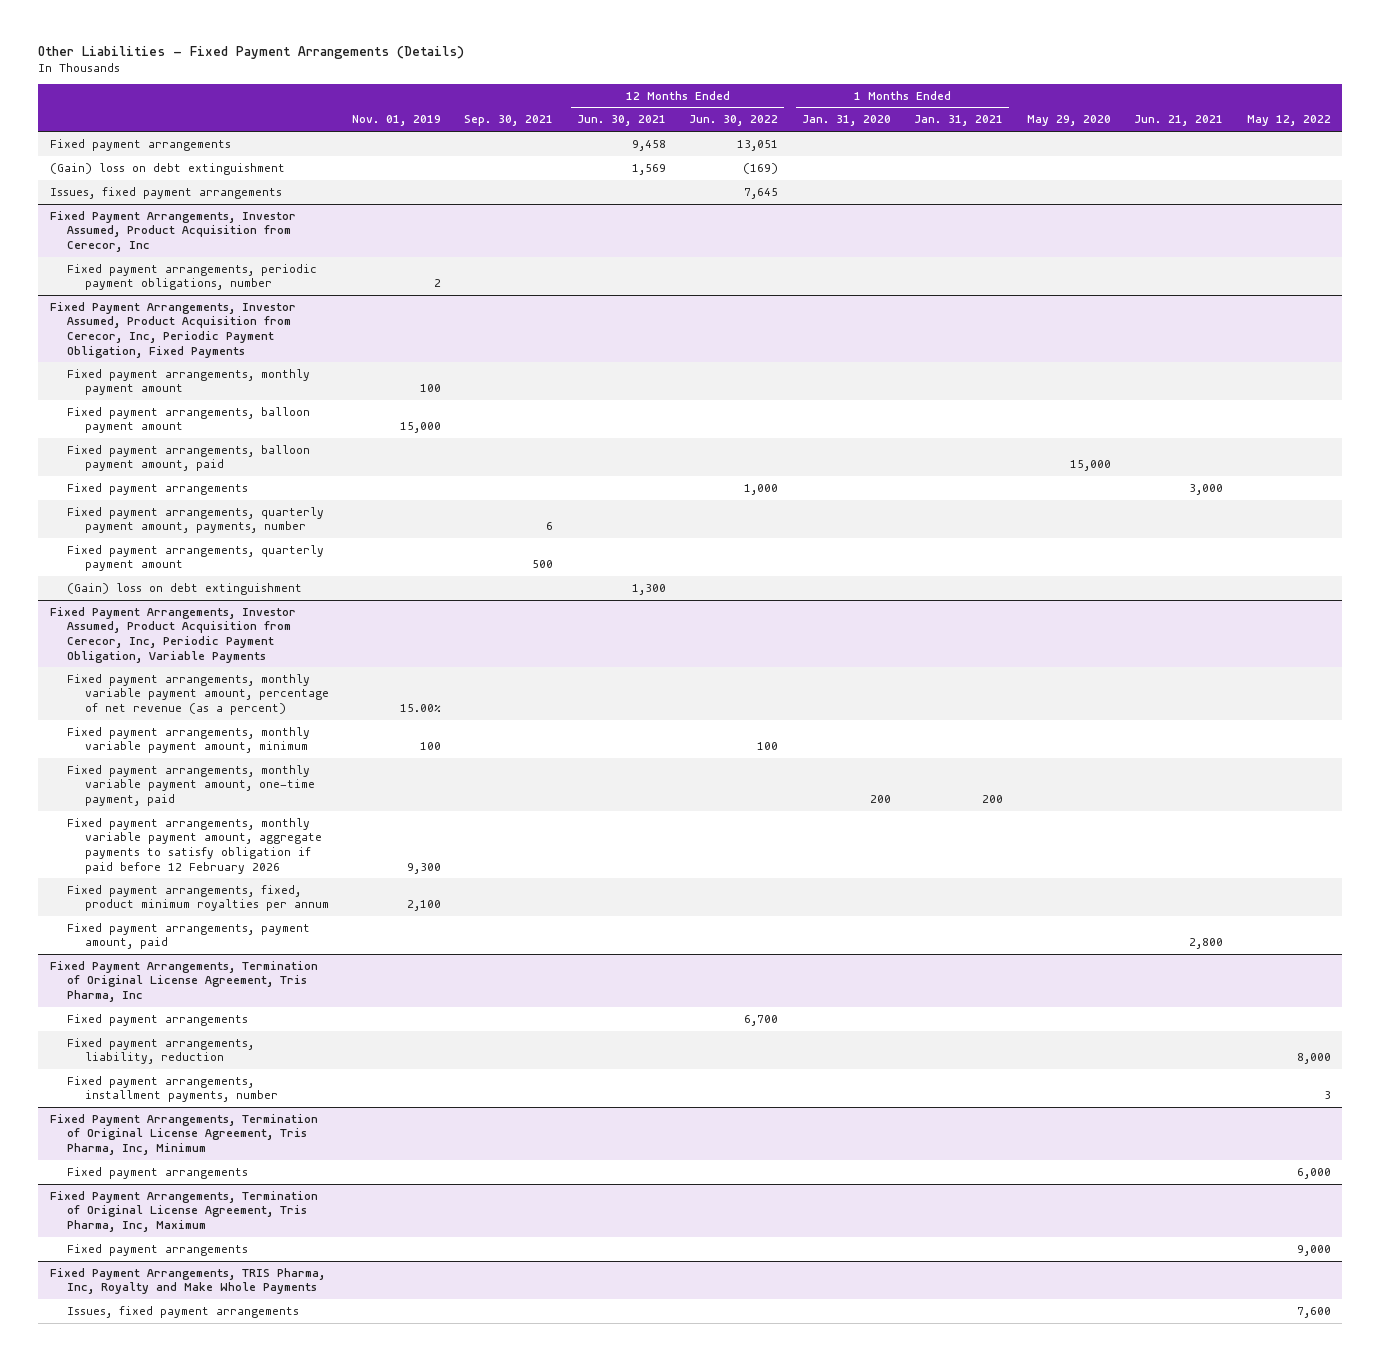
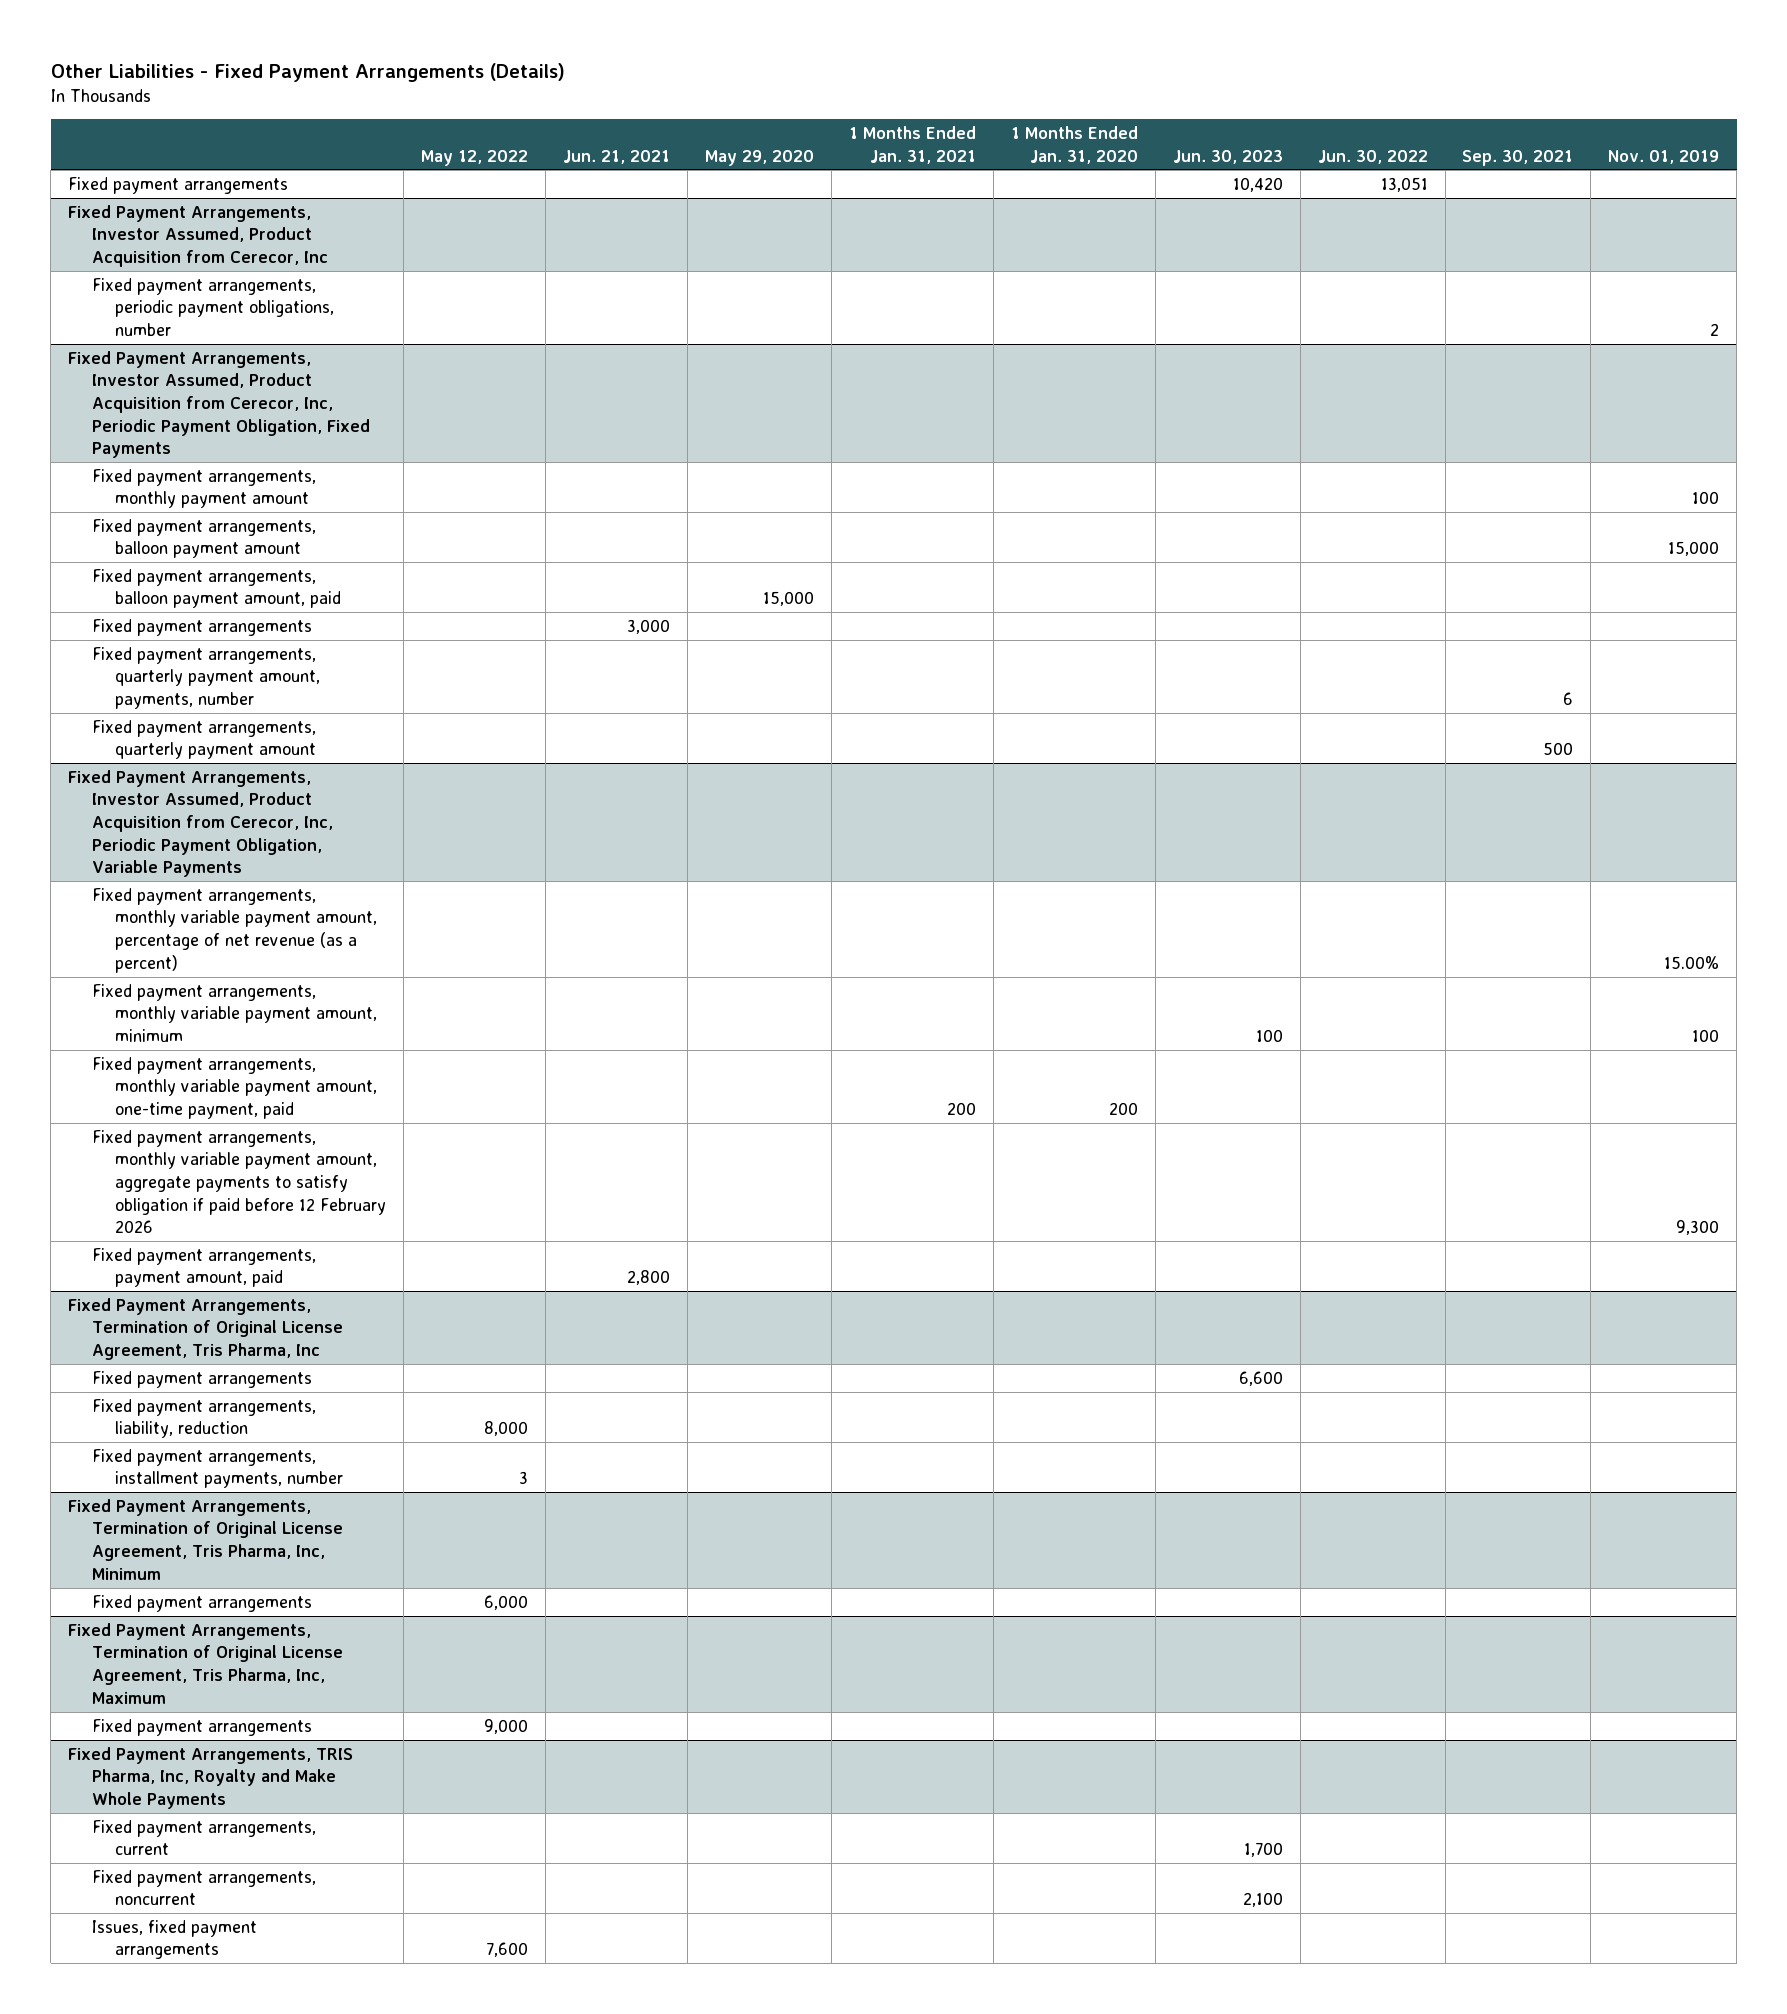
- | Nov. 01, 2019 | Sep. 30, 2021 | 12 Months Ended Jun. 30, 2021 | 12 Months Ended Jun. 30, 2022 | 1 Months Ended Jan. 31, 2020 | 1 Months Ended Jan. 31, 2021 | May 29, 2020 | Jun. 21, 2021 | May 12, 2022
+ | May 12, 2022 | Jun. 21, 2021 | May 29, 2020 | 1 Months Ended Jan. 31, 2021 | 1 Months Ended Jan. 31, 2020 | Jun. 30, 2023 | Jun. 30, 2022 | Sep. 30, 2021 | Nov. 01, 2019
- (Gain) loss on debt extinguishment | | | 1,569 | (169) | | | | |
- Issues, fixed payment arrangements | | | | 7,645 | | | | |
@ Fixed Payment Arrangements, Investor Assumed, Product Acquisition from Cerecor, Inc, Periodic Payment Obligation, Fixed Payments
- (Gain) loss on debt extinguishment | | | 1,300 | | | | | |
@ Fixed Payment Arrangements, Investor Assumed, Product Acquisition from Cerecor, Inc, Periodic Payment Obligation, Variable Payments
- Fixed payment arrangements, fixed, product minimum royalties per annum | 2,100 | | | | | | | |
@ Fixed Payment Arrangements, TRIS Pharma, Inc, Royalty and Make Whole Payments
+ Fixed payment arrangements, current | | | | | | 1,700 | | |
+ Fixed payment arrangements, noncurrent | | | | | | 2,100 | | |

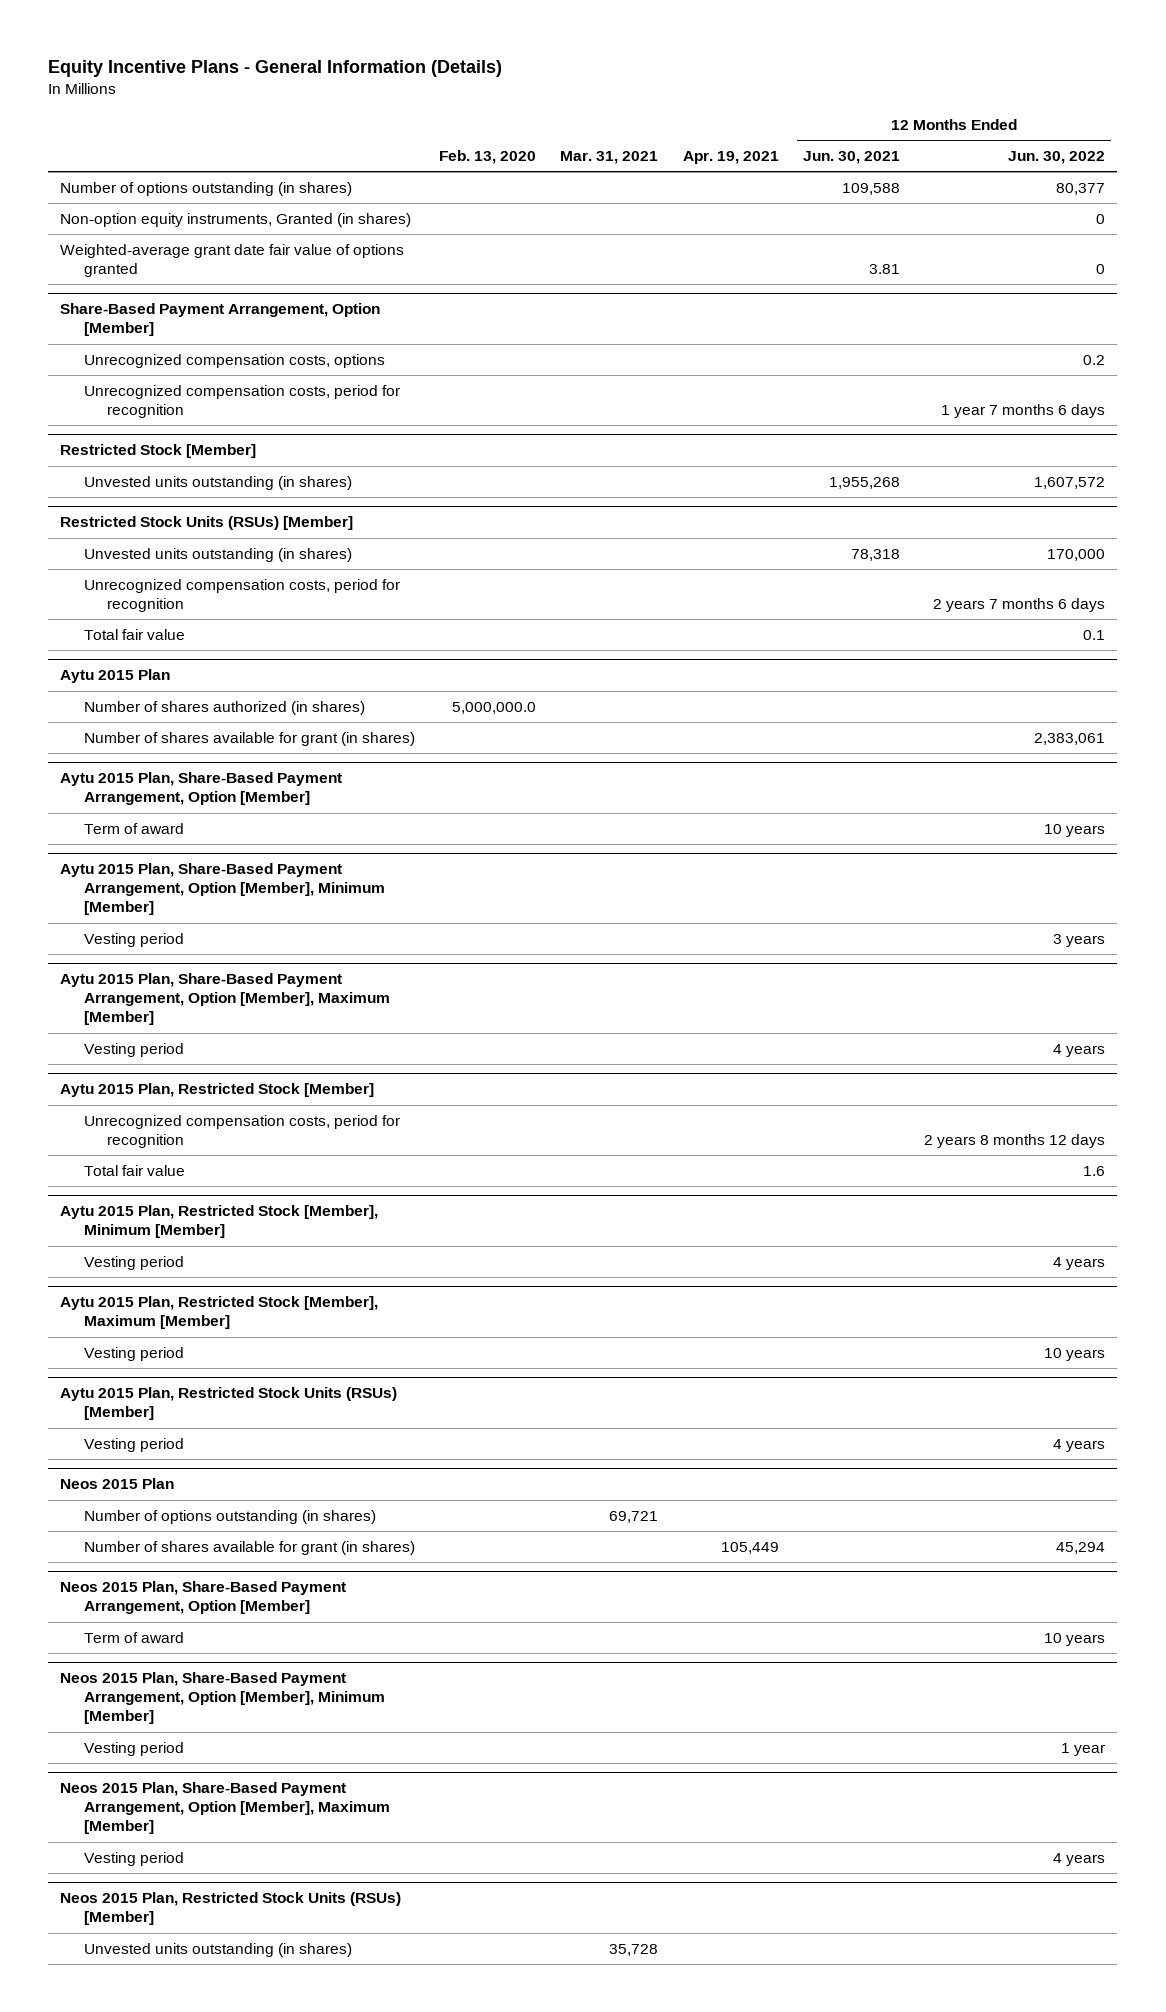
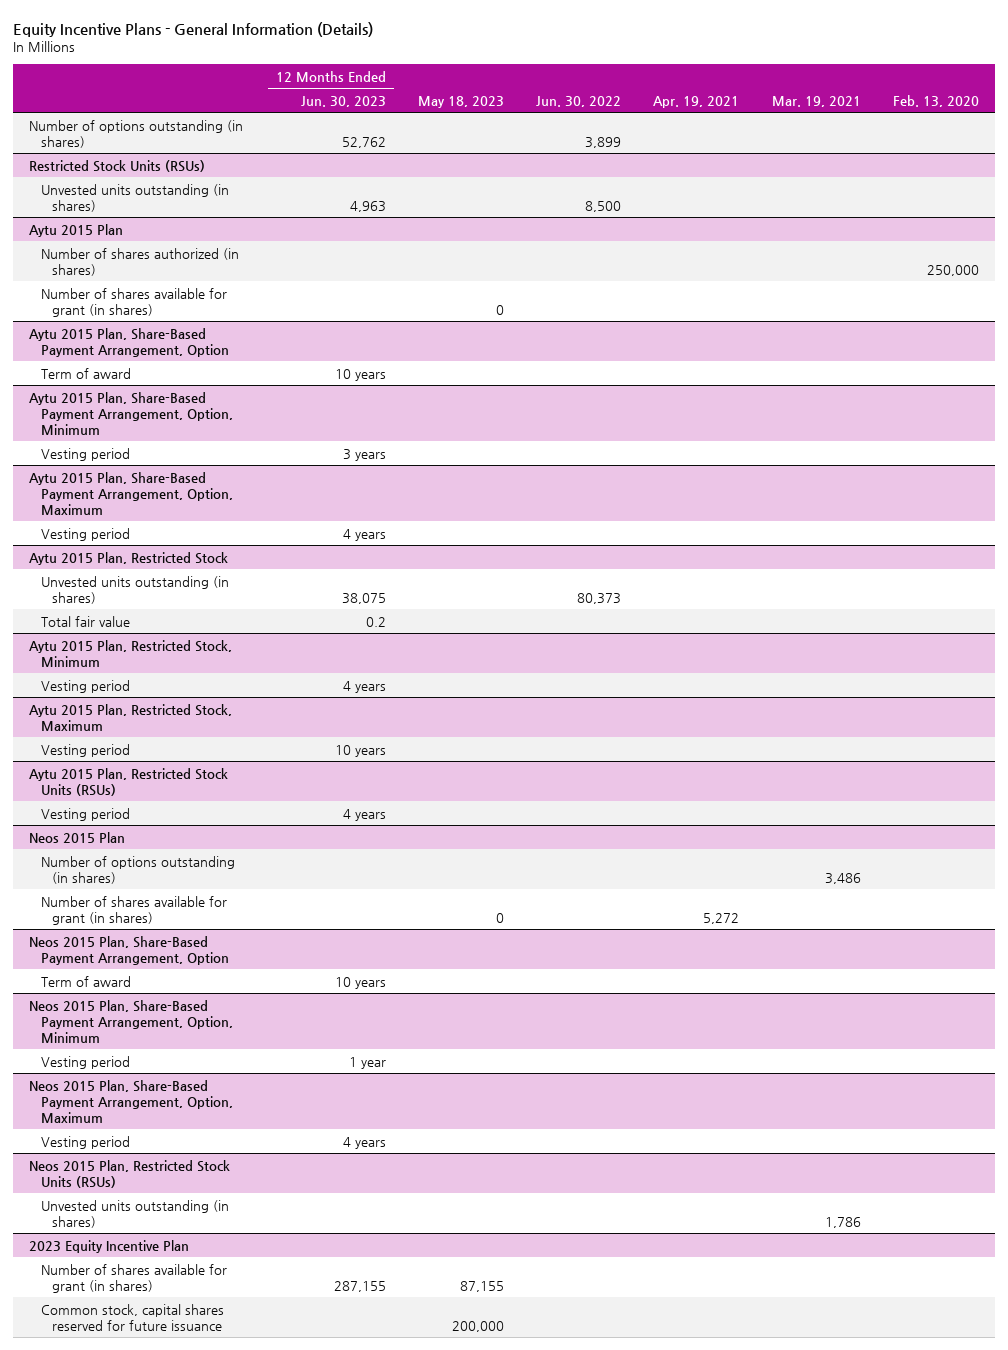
- | Feb. 13, 2020 | Mar. 31, 2021 | Apr. 19, 2021 | 12 Months Ended Jun. 30, 2021 | 12 Months Ended Jun. 30, 2022
+ | 12 Months Ended Jun. 30, 2023 | May 18, 2023 | Jun. 30, 2022 | Apr. 19, 2021 | Mar. 19, 2021 | Feb. 13, 2020
- Non-option equity instruments, Granted (in shares) | | | | | 0
- Weighted-average grant date fair value of options granted | | | | 3.81 | 0
- Share-Based Payment Arrangement, Option [Member]
- Unrecognized compensation costs, options | | | | | 0.2
- Unrecognized compensation costs, period for recognition | | | | | 1 year 7 months 6 days
- Restricted Stock [Member]
- Unvested units outstanding (in shares) | | | | 1,955,268 | 1,607,572
- Restricted Stock Units (RSUs) [Member]
+ Restricted Stock Units (RSUs)
- Unrecognized compensation costs, period for recognition | | | | | 2 years 7 months 6 days
- Total fair value | | | | | 0.1
@ Aytu 2015 Plan
- Number of shares authorized (in shares) | 5,000,000.0 | | | |
+ Number of shares authorized (in shares) | | | | | | 250,000
- Aytu 2015 Plan, Share-Based Payment Arrangement, Option [Member]
+ Aytu 2015 Plan, Share-Based Payment Arrangement, Option
- Aytu 2015 Plan, Share-Based Payment Arrangement, Option [Member], Minimum [Member]
+ Aytu 2015 Plan, Share-Based Payment Arrangement, Option, Minimum
- Aytu 2015 Plan, Share-Based Payment Arrangement, Option [Member], Maximum [Member]
+ Aytu 2015 Plan, Share-Based Payment Arrangement, Option, Maximum
- Aytu 2015 Plan, Restricted Stock [Member]
- Unrecognized compensation costs, period for recognition | | | | | 2 years 8 months 12 days
+ Aytu 2015 Plan, Restricted Stock
+ Unvested units outstanding (in shares) | 38,075 | | 80,373 | | |
- Aytu 2015 Plan, Restricted Stock [Member], Minimum [Member]
+ Aytu 2015 Plan, Restricted Stock, Minimum
- Aytu 2015 Plan, Restricted Stock [Member], Maximum [Member]
+ Aytu 2015 Plan, Restricted Stock, Maximum
- Aytu 2015 Plan, Restricted Stock Units (RSUs) [Member]
+ Aytu 2015 Plan, Restricted Stock Units (RSUs)
@ Neos 2015 Plan
- Number of shares available for grant (in shares) | | | 105,449 | | 45,294
- Neos 2015 Plan, Share-Based Payment Arrangement, Option [Member]
@ Neos 2015 Plan
+ Number of shares available for grant (in shares) | | 0 | | 5,272 | |
+ Neos 2015 Plan, Share-Based Payment Arrangement, Option
- Neos 2015 Plan, Share-Based Payment Arrangement, Option [Member], Minimum [Member]
+ Neos 2015 Plan, Share-Based Payment Arrangement, Option, Minimum
- Neos 2015 Plan, Share-Based Payment Arrangement, Option [Member], Maximum [Member]
+ Neos 2015 Plan, Share-Based Payment Arrangement, Option, Maximum
- Neos 2015 Plan, Restricted Stock Units (RSUs) [Member]
+ Neos 2015 Plan, Restricted Stock Units (RSUs)
+ 2023 Equity Incentive Plan
+ Number of shares available for grant (in shares) | 287,155 | 87,155 | | | |
+ Common stock, capital shares reserved for future issuance | | 200,000 | | | |

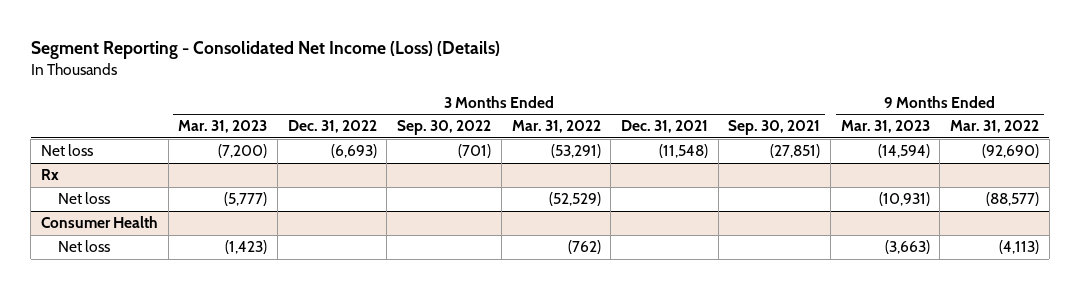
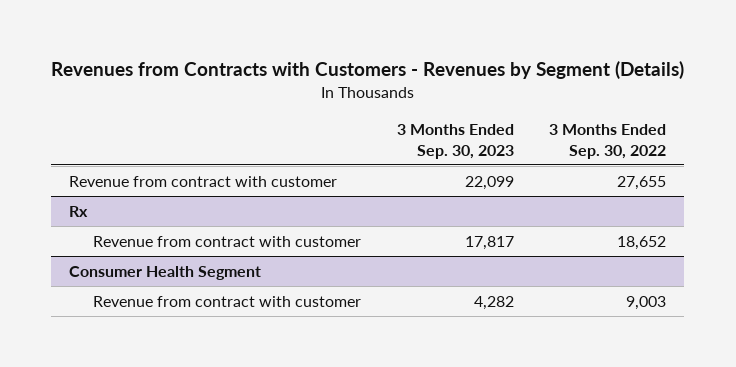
- Segment Reporting - Consolidated Net Income (Loss) (Details)
+ Revenues from Contracts with Customers - Revenues by Segment (Details)
- | 3 Months Ended Mar. 31, 2023 | 3 Months Ended Dec. 31, 2022 | 3 Months Ended Sep. 30, 2022 | 3 Months Ended Mar. 31, 2022 | 3 Months Ended Dec. 31, 2021 | 3 Months Ended Sep. 30, 2021 | 9 Months Ended Mar. 31, 2023 | 9 Months Ended Mar. 31, 2022
+ | 3 Months Ended Sep. 30, 2023 | 3 Months Ended Sep. 30, 2022
- Net loss | (7,200) | (6,693) | (701) | (53,291) | (11,548) | (27,851) | (14,594) | (92,690)
+ Revenue from contract with customer | 22,099 | 27,655
@ Rx
- Net loss | (5,777) | | | (52,529) | | | (10,931) | (88,577)
- Consumer Health
- Net loss | (1,423) | | | (762) | | | (3,663) | (4,113)
@ Rx
+ Revenue from contract with customer | 17,817 | 18,652
+ Consumer Health Segment
+ Revenue from contract with customer | 4,282 | 9,003

